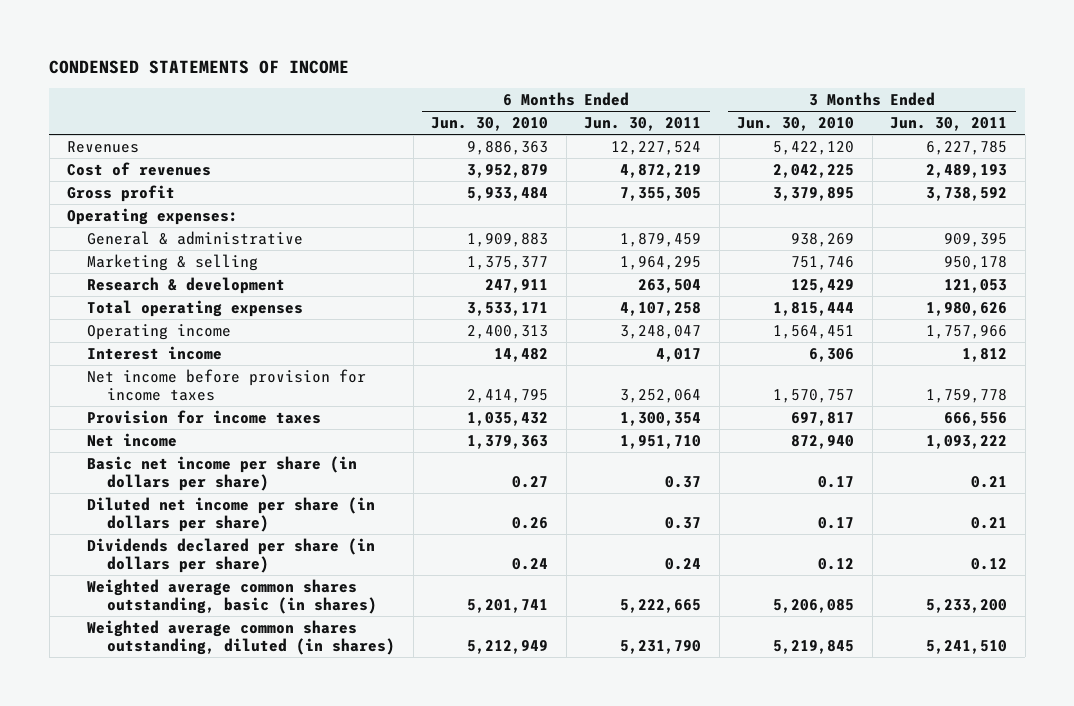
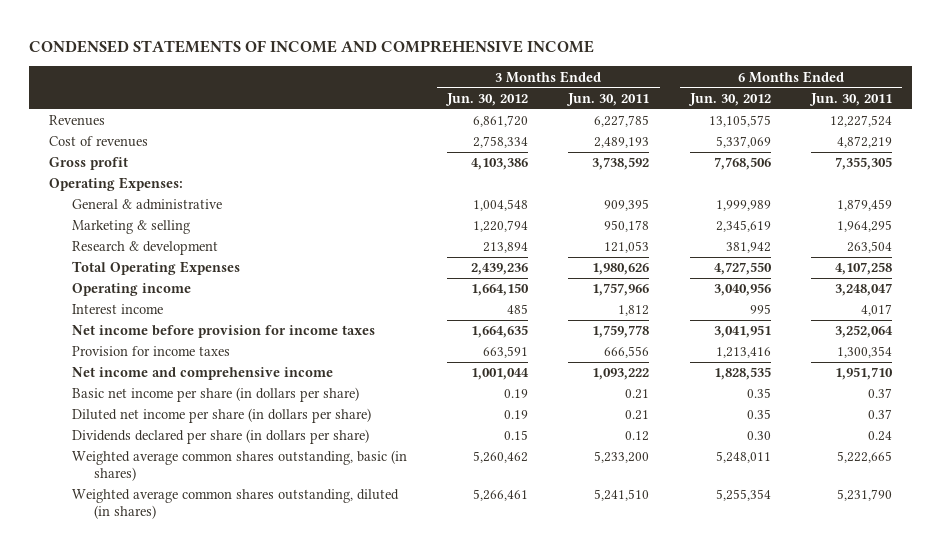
- CONDENSED STATEMENTS OF INCOME
+ CONDENSED STATEMENTS OF INCOME AND COMPREHENSIVE INCOME
- | 6 Months Ended Jun. 30, 2010 | 6 Months Ended Jun. 30, 2011 | 3 Months Ended Jun. 30, 2010 | 3 Months Ended Jun. 30, 2011
+ | 3 Months Ended Jun. 30, 2012 | 3 Months Ended Jun. 30, 2011 | 6 Months Ended Jun. 30, 2012 | 6 Months Ended Jun. 30, 2011
- Operating expenses:
+ Operating Expenses:
- Total operating expenses | 3,533,171 | 4,107,258 | 1,815,444 | 1,980,626
+ Total Operating Expenses | 2,439,236 | 1,980,626 | 4,727,550 | 4,107,258
- Net income | 1,379,363 | 1,951,710 | 872,940 | 1,093,222
+ Net income and comprehensive income | 1,001,044 | 1,093,222 | 1,828,535 | 1,951,710

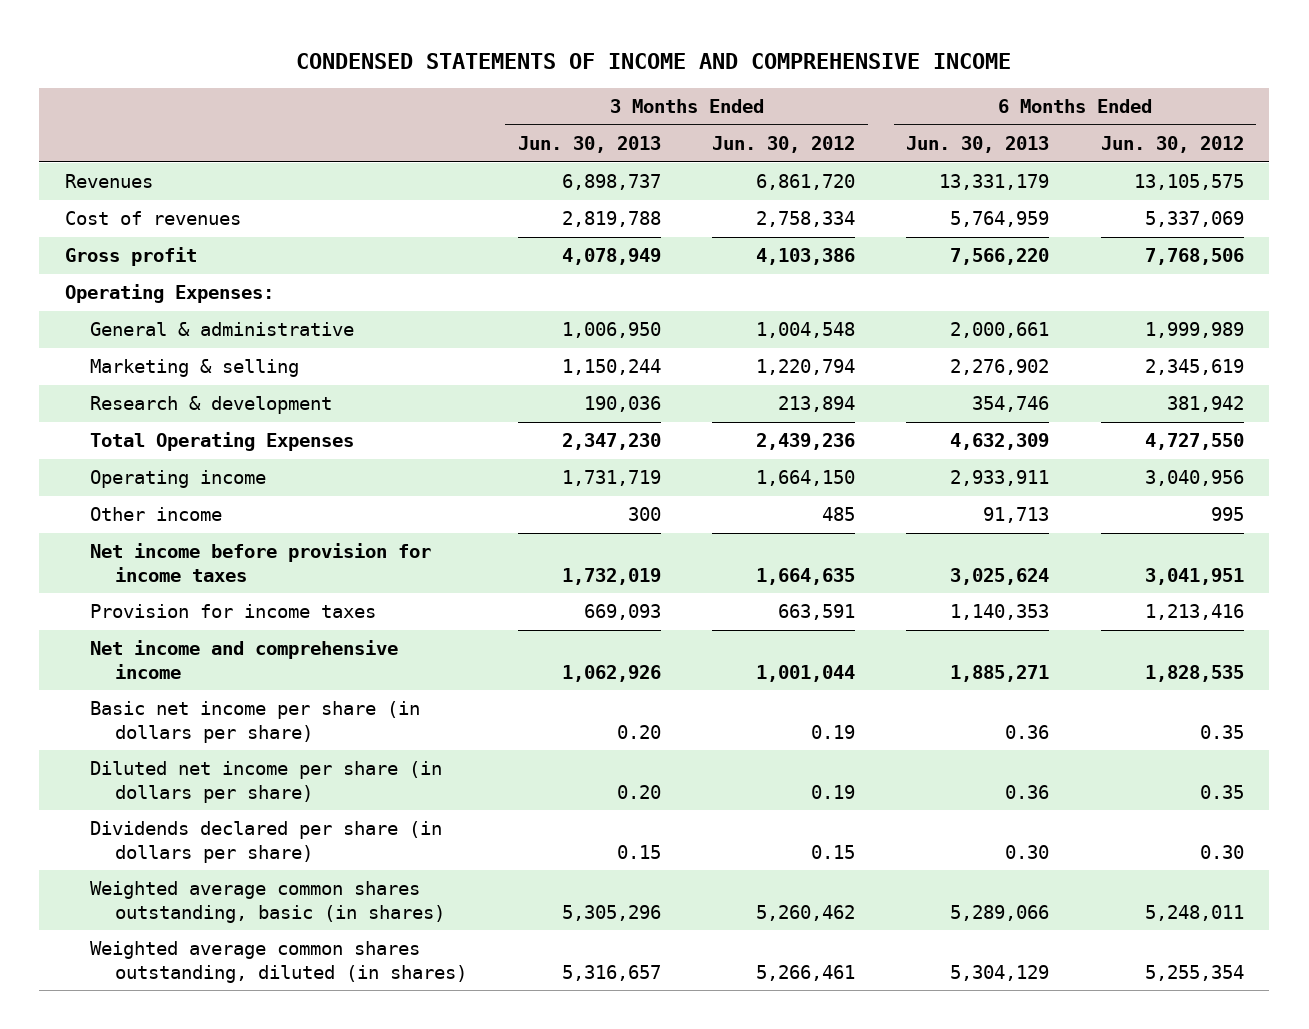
- | 3 Months Ended Jun. 30, 2012 | 3 Months Ended Jun. 30, 2011 | 6 Months Ended Jun. 30, 2012 | 6 Months Ended Jun. 30, 2011
+ | 3 Months Ended Jun. 30, 2013 | 3 Months Ended Jun. 30, 2012 | 6 Months Ended Jun. 30, 2013 | 6 Months Ended Jun. 30, 2012
- Interest income | 485 | 1,812 | 995 | 4,017
+ Other income | 300 | 485 | 91,713 | 995

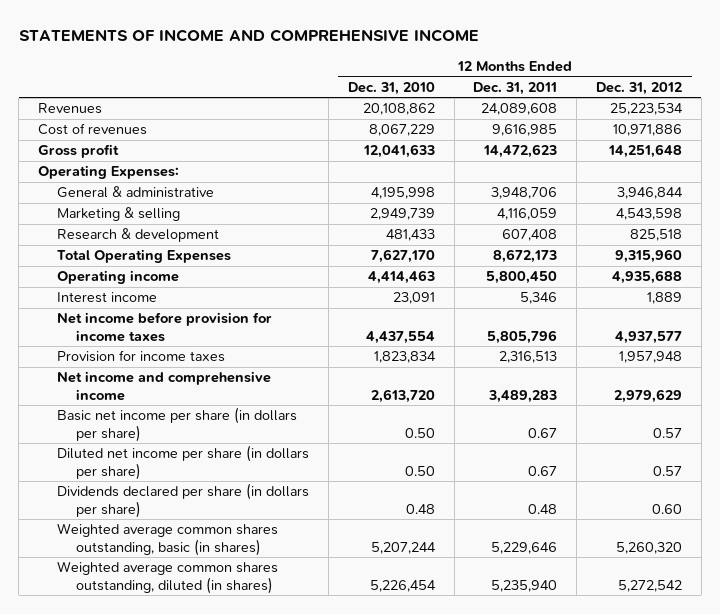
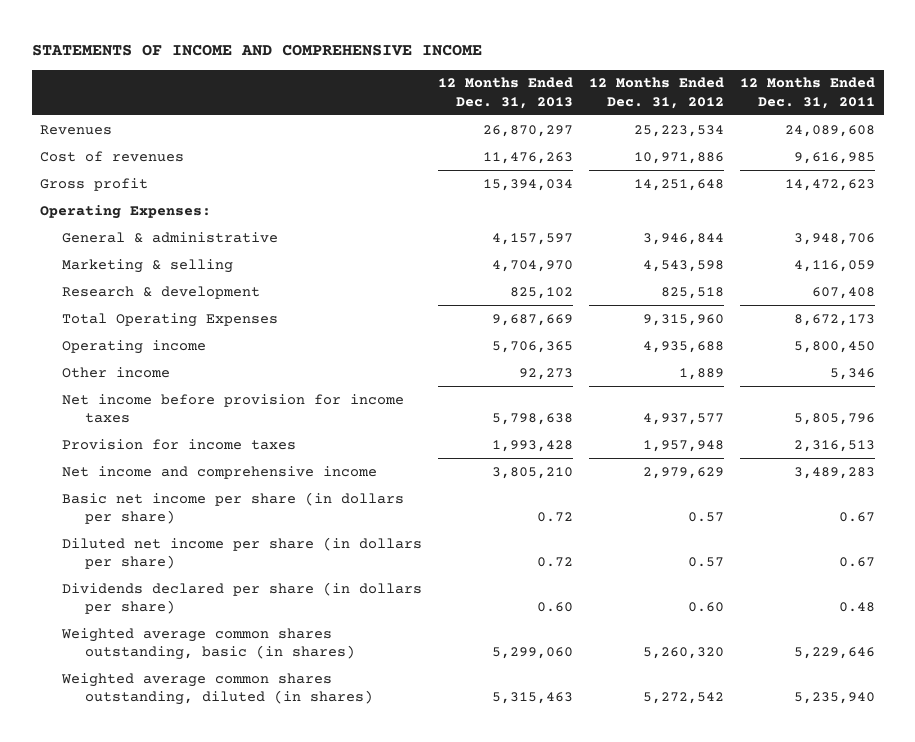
- | 12 Months Ended Dec. 31, 2010 | 12 Months Ended Dec. 31, 2011 | 12 Months Ended Dec. 31, 2012
+ | 12 Months Ended Dec. 31, 2013 | 12 Months Ended Dec. 31, 2012 | 12 Months Ended Dec. 31, 2011
- Interest income | 23,091 | 5,346 | 1,889
+ Other income | 92,273 | 1,889 | 5,346

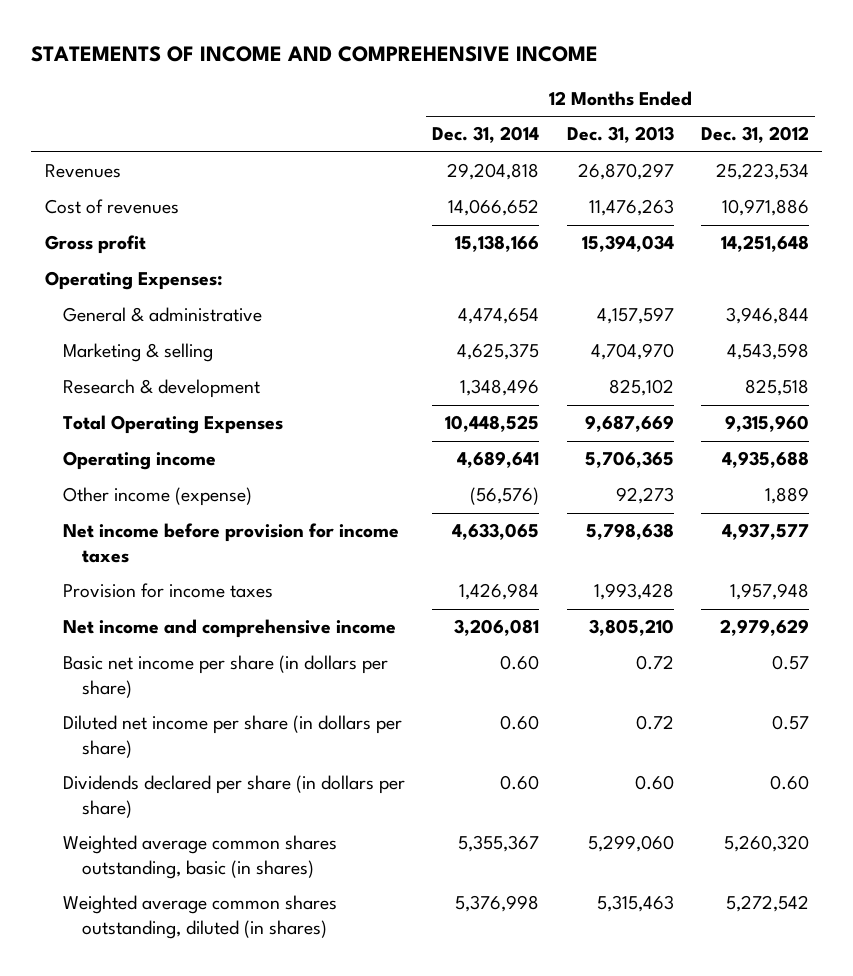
- | 12 Months Ended Dec. 31, 2013 | 12 Months Ended Dec. 31, 2012 | 12 Months Ended Dec. 31, 2011
+ | 12 Months Ended Dec. 31, 2014 | 12 Months Ended Dec. 31, 2013 | 12 Months Ended Dec. 31, 2012
- Other income | 92,273 | 1,889 | 5,346
+ Other income (expense) | (56,576) | 92,273 | 1,889

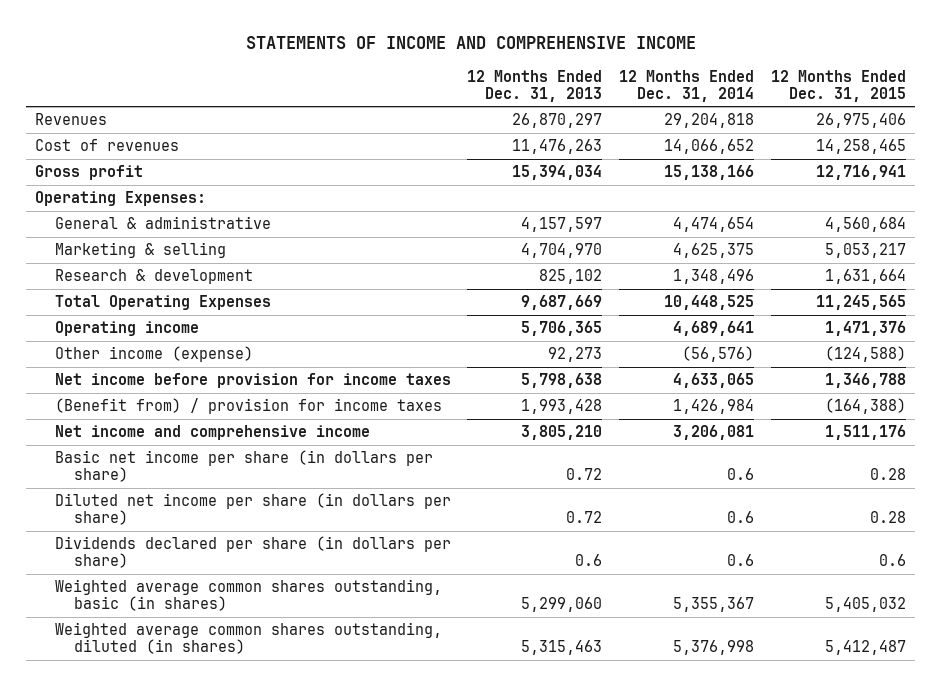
- | 12 Months Ended Dec. 31, 2014 | 12 Months Ended Dec. 31, 2013 | 12 Months Ended Dec. 31, 2012
+ | 12 Months Ended Dec. 31, 2013 | 12 Months Ended Dec. 31, 2014 | 12 Months Ended Dec. 31, 2015
- Provision for income taxes | 1,426,984 | 1,993,428 | 1,957,948
+ (Benefit from) / provision for income taxes | 1,993,428 | 1,426,984 | (164,388)
- Basic net income per share (in dollars per share) | 0.60 | 0.72 | 0.57
- Diluted net income per share (in dollars per share) | 0.60 | 0.72 | 0.57
- Dividends declared per share (in dollars per share) | 0.60 | 0.60 | 0.60
+ Basic net income per share (in dollars per share) | 0.72 | 0.6 | 0.28
+ Diluted net income per share (in dollars per share) | 0.72 | 0.6 | 0.28
+ Dividends declared per share (in dollars per share) | 0.6 | 0.6 | 0.6

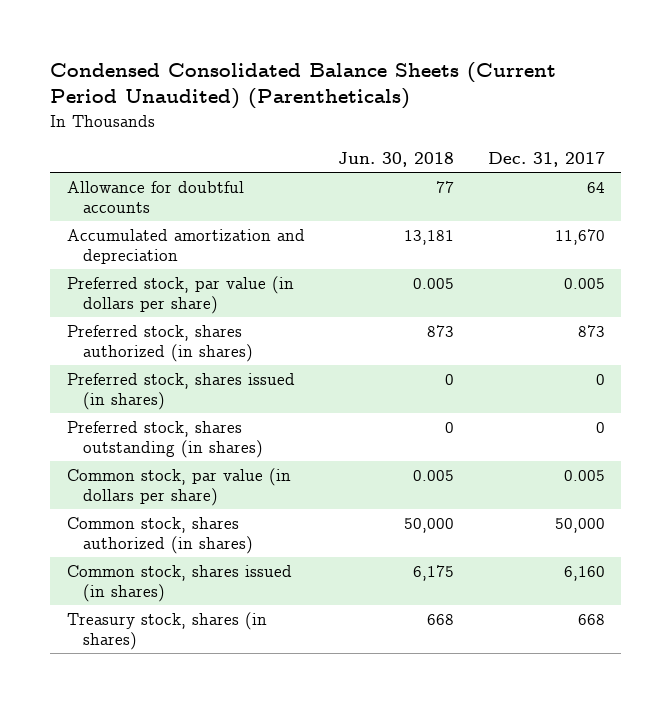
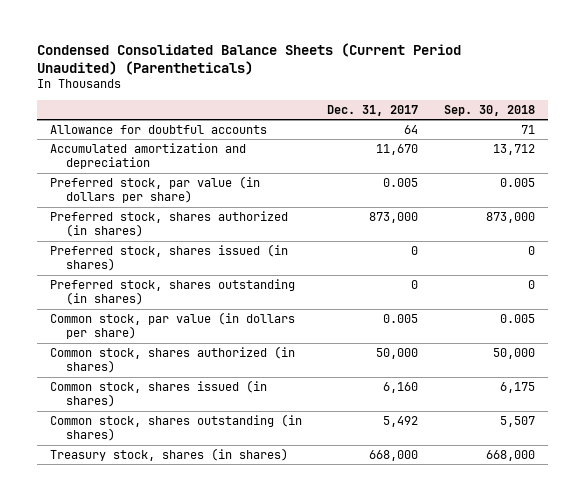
- | Jun. 30, 2018 | Dec. 31, 2017
+ | Dec. 31, 2017 | Sep. 30, 2018
- Preferred stock, shares authorized (in shares) | 873 | 873
+ Preferred stock, shares authorized (in shares) | 873,000 | 873,000
- Treasury stock, shares (in shares) | 668 | 668
+ Common stock, shares outstanding (in shares) | 5,492 | 5,507
+ Treasury stock, shares (in shares) | 668,000 | 668,000

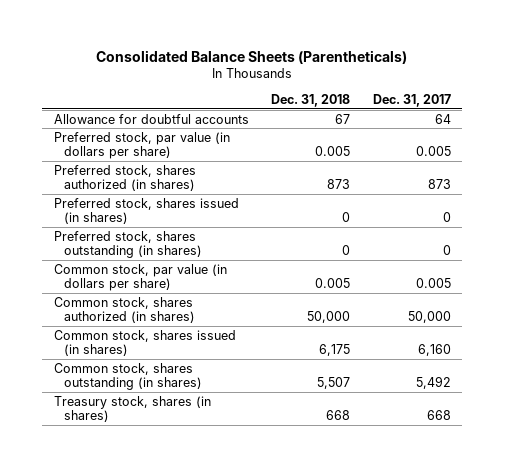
- Condensed Consolidated Balance Sheets (Current Period Unaudited) (Parentheticals)
+ Consolidated Balance Sheets (Parentheticals)
- | Dec. 31, 2017 | Sep. 30, 2018
+ | Dec. 31, 2018 | Dec. 31, 2017
- Accumulated amortization and depreciation | 11,670 | 13,712
- Preferred stock, shares authorized (in shares) | 873,000 | 873,000
+ Preferred stock, shares authorized (in shares) | 873 | 873
- Treasury stock, shares (in shares) | 668,000 | 668,000
+ Treasury stock, shares (in shares) | 668 | 668

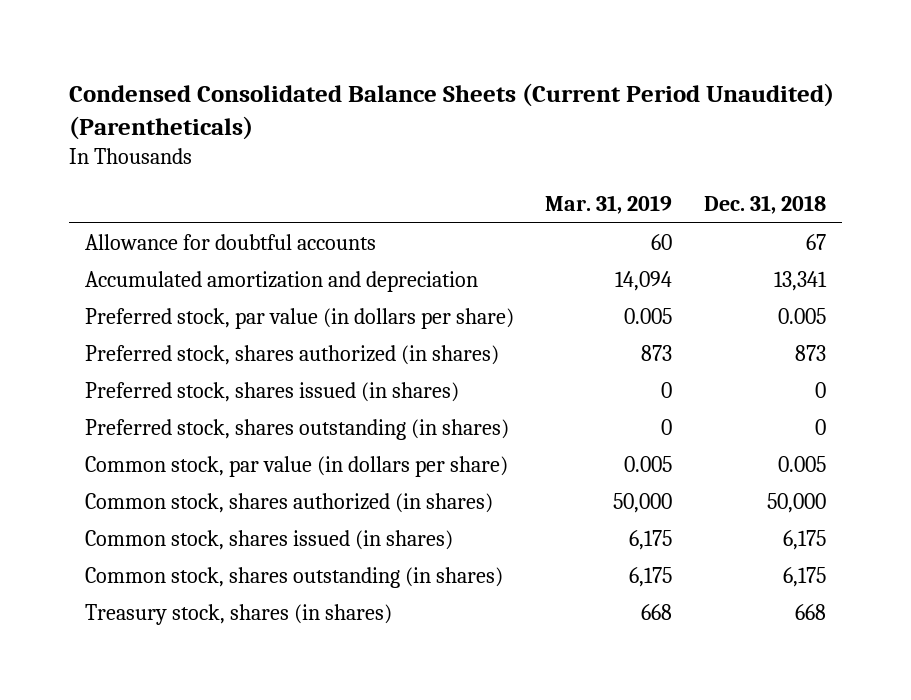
- Consolidated Balance Sheets (Parentheticals)
+ Condensed Consolidated Balance Sheets (Current Period Unaudited) (Parentheticals)
- | Dec. 31, 2018 | Dec. 31, 2017
+ | Mar. 31, 2019 | Dec. 31, 2018
+ Accumulated amortization and depreciation | 14,094 | 13,341
- Common stock, shares outstanding (in shares) | 5,507 | 5,492
+ Common stock, shares outstanding (in shares) | 6,175 | 6,175

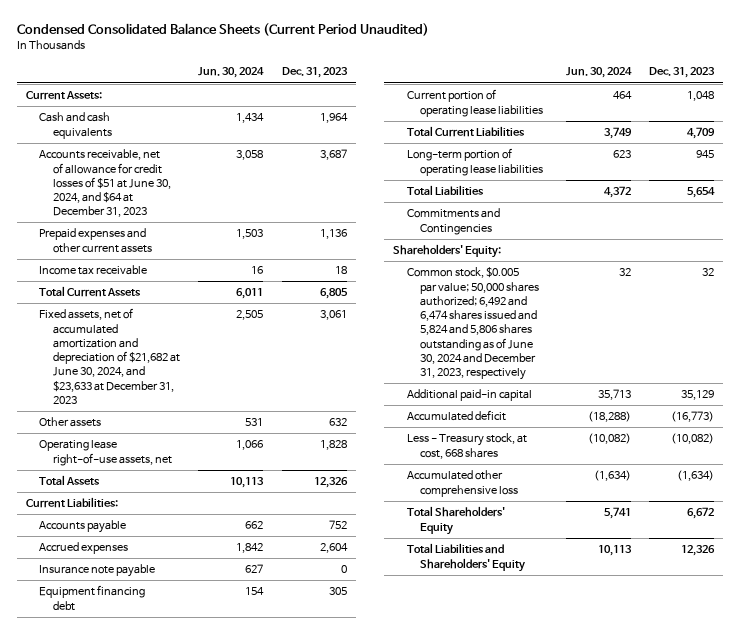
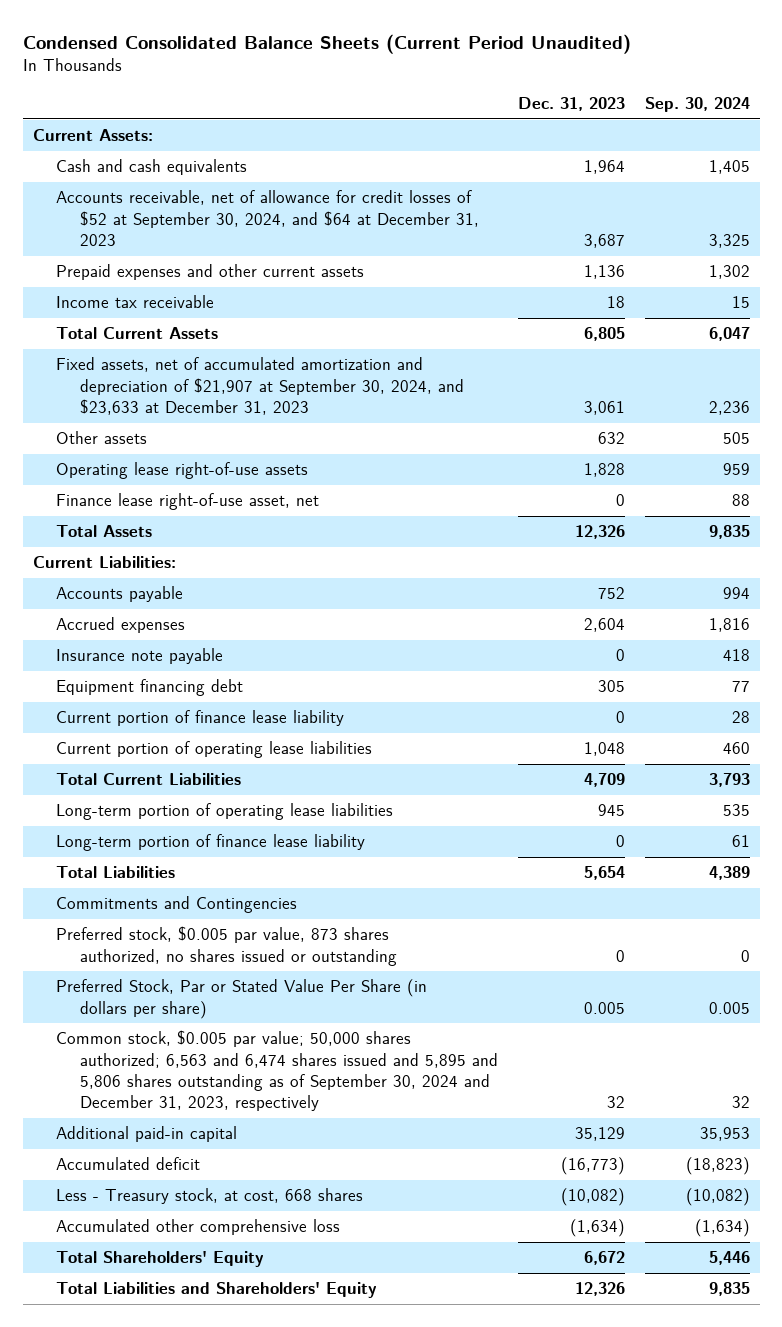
- | Jun. 30, 2024 | Dec. 31, 2023
+ | Dec. 31, 2023 | Sep. 30, 2024
- Accounts receivable, net of allowance for credit losses of $51 at June 30, 2024, and $64 at December 31, 2023 | 3,058 | 3,687
+ Accounts receivable, net of allowance for credit losses of $52 at September 30, 2024, and $64 at December 31, 2023 | 3,687 | 3,325
- Fixed assets, net of accumulated amortization and depreciation of $21,682 at June 30, 2024, and $23,633 at December 31, 2023 | 2,505 | 3,061
+ Fixed assets, net of accumulated amortization and depreciation of $21,907 at September 30, 2024, and $23,633 at December 31, 2023 | 3,061 | 2,236
- Operating lease right-of-use assets, net | 1,066 | 1,828
+ Operating lease right-of-use assets | 1,828 | 959
+ Finance lease right-of-use asset, net | 0 | 88
+ Current portion of finance lease liability | 0 | 28
+ Long-term portion of finance lease liability | 0 | 61
- Shareholders' Equity:
- Common stock, $0.005 par value; 50,000 shares authorized; 6,492 and 6,474 shares issued and 5,824 and 5,806 shares outstanding as of June 30, 2024 and December 31, 2023, respectively | 32 | 32
+ Preferred stock, $0.005 par value, 873 shares authorized, no shares issued or outstanding | 0 | 0
+ Preferred Stock, Par or Stated Value Per Share (in dollars per share) | 0.005 | 0.005
+ Common stock, $0.005 par value; 50,000 shares authorized; 6,563 and 6,474 shares issued and 5,895 and 5,806 shares outstanding as of September 30, 2024 and December 31, 2023, respectively | 32 | 32

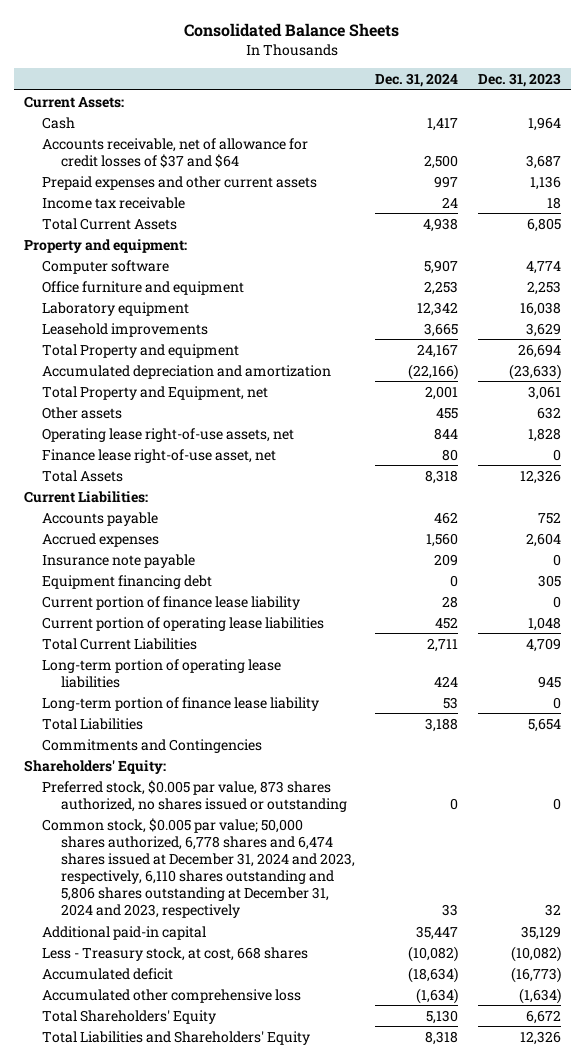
- Condensed Consolidated Balance Sheets (Current Period Unaudited)
+ Consolidated Balance Sheets
- | Dec. 31, 2023 | Sep. 30, 2024
+ | Dec. 31, 2024 | Dec. 31, 2023
- Cash and cash equivalents | 1,964 | 1,405
- Accounts receivable, net of allowance for credit losses of $52 at September 30, 2024, and $64 at December 31, 2023 | 3,687 | 3,325
+ Cash | 1,417 | 1,964
+ Accounts receivable, net of allowance for credit losses of $37 and $64 | 2,500 | 3,687
- Fixed assets, net of accumulated amortization and depreciation of $21,907 at September 30, 2024, and $23,633 at December 31, 2023 | 3,061 | 2,236
+ Property and equipment:
+ Computer software | 5,907 | 4,774
+ Office furniture and equipment | 2,253 | 2,253
+ Laboratory equipment | 12,342 | 16,038
+ Leasehold improvements | 3,665 | 3,629
+ Total Property and equipment | 24,167 | 26,694
+ Accumulated depreciation and amortization | (22,166) | (23,633)
+ Total Property and Equipment, net | 2,001 | 3,061
- Operating lease right-of-use assets | 1,828 | 959
+ Operating lease right-of-use assets, net | 844 | 1,828
+ Shareholders' Equity:
- Preferred Stock, Par or Stated Value Per Share (in dollars per share) | 0.005 | 0.005
- Common stock, $0.005 par value; 50,000 shares authorized; 6,563 and 6,474 shares issued and 5,895 and 5,806 shares outstanding as of September 30, 2024 and December 31, 2023, respectively | 32 | 32
+ Common stock, $0.005 par value; 50,000 shares authorized, 6,778 shares and 6,474 shares issued at December 31, 2024 and 2023, respectively, 6,110 shares outstanding and 5,806 shares outstanding at December 31, 2024 and 2023, respectively | 33 | 32
moved down: Accumulated deficit | (18,634) | (16,773)

